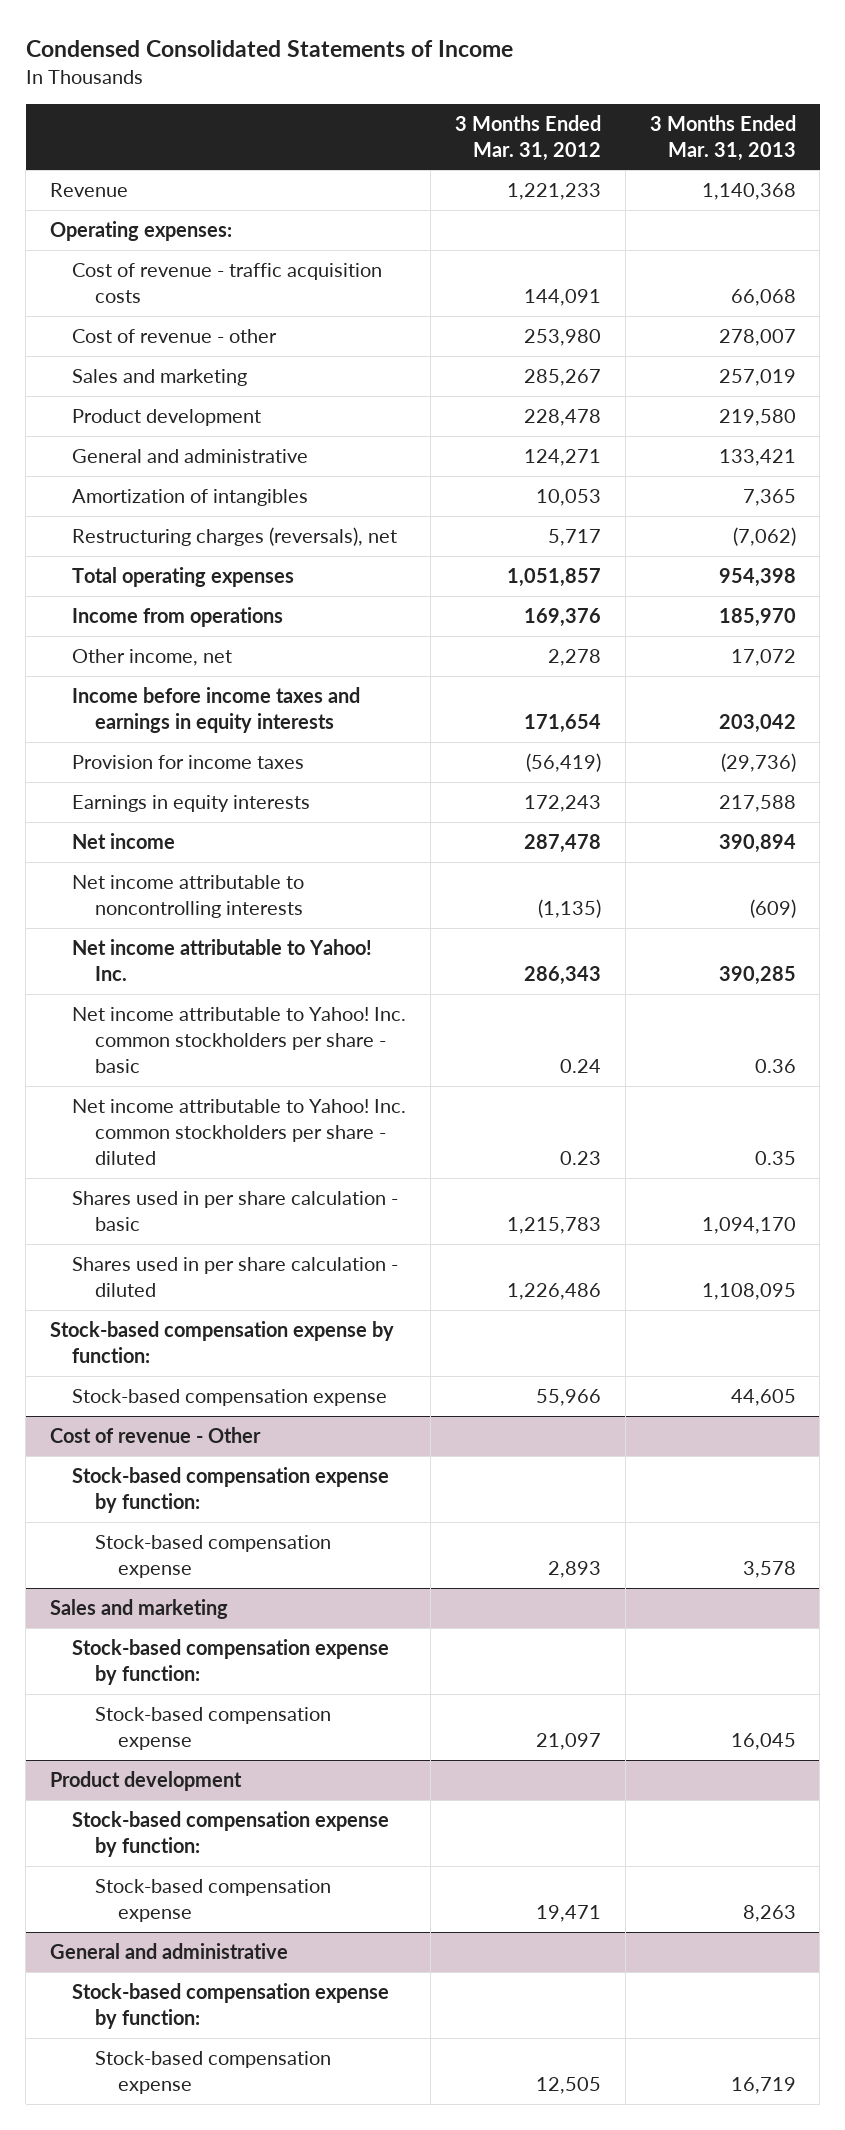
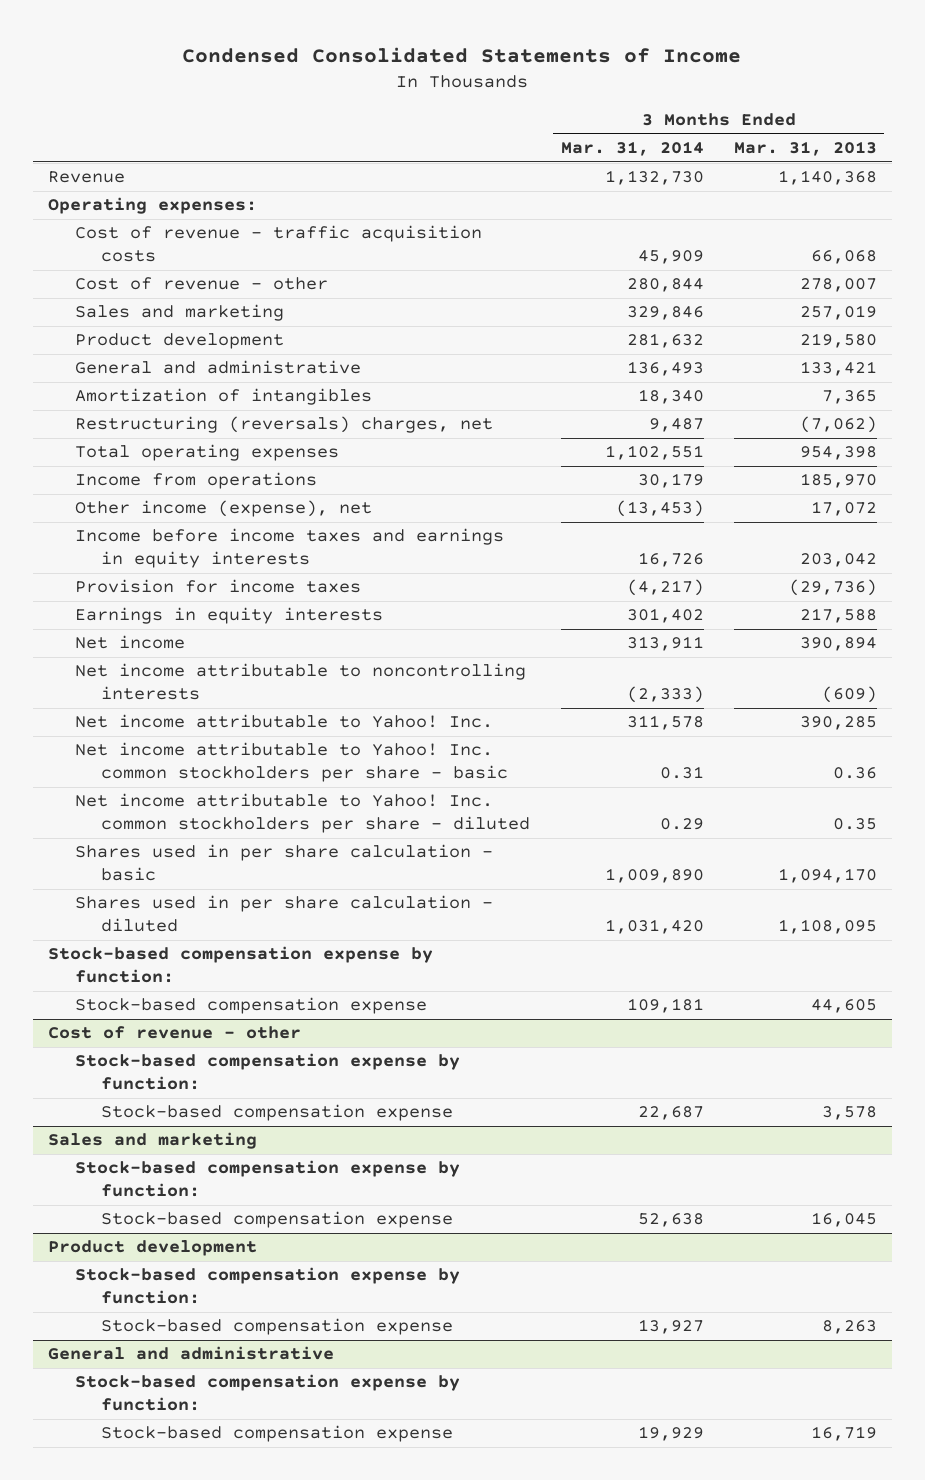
- | 3 Months Ended Mar. 31, 2012 | 3 Months Ended Mar. 31, 2013
+ | 3 Months Ended Mar. 31, 2014 | 3 Months Ended Mar. 31, 2013
- Restructuring charges (reversals), net | 5,717 | (7,062)
+ Restructuring (reversals) charges, net | 9,487 | (7,062)
- Other income, net | 2,278 | 17,072
+ Other income (expense), net | (13,453) | 17,072
- Cost of revenue - Other
+ Cost of revenue - other

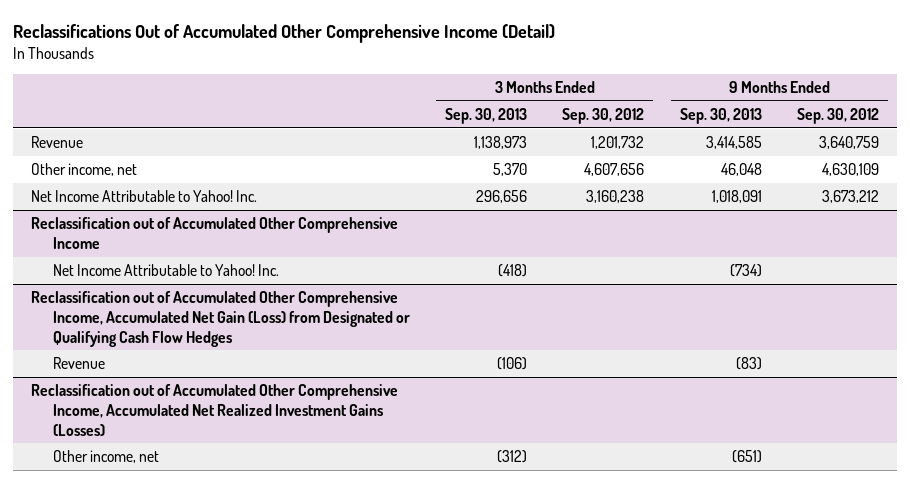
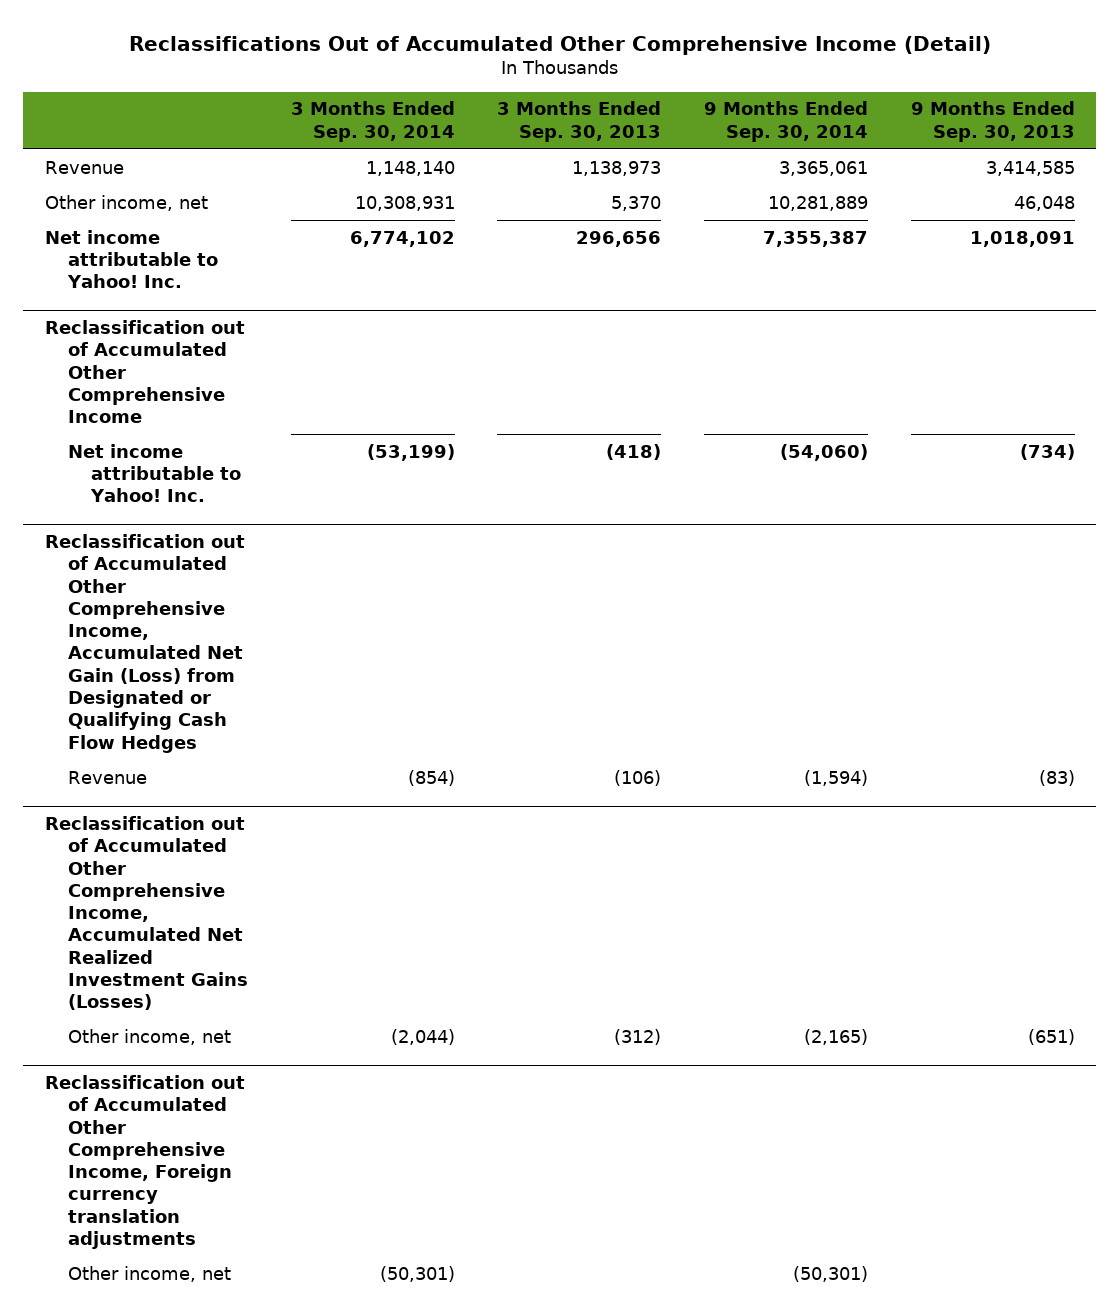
- | 3 Months Ended Sep. 30, 2013 | 3 Months Ended Sep. 30, 2012 | 9 Months Ended Sep. 30, 2013 | 9 Months Ended Sep. 30, 2012
+ | 3 Months Ended Sep. 30, 2014 | 3 Months Ended Sep. 30, 2013 | 9 Months Ended Sep. 30, 2014 | 9 Months Ended Sep. 30, 2013
- Net Income Attributable to Yahoo! Inc. | 296,656 | 3,160,238 | 1,018,091 | 3,673,212
+ Net income attributable to Yahoo! Inc. | 6,774,102 | 296,656 | 7,355,387 | 1,018,091
@ Reclassification out of Accumulated Other Comprehensive Income
- Net Income Attributable to Yahoo! Inc. | (418) | | (734) |
+ Net income attributable to Yahoo! Inc. | (53,199) | (418) | (54,060) | (734)
+ Reclassification out of Accumulated Other Comprehensive Income, Foreign currency translation adjustments
+ Other income, net | (50,301) | | (50,301) |

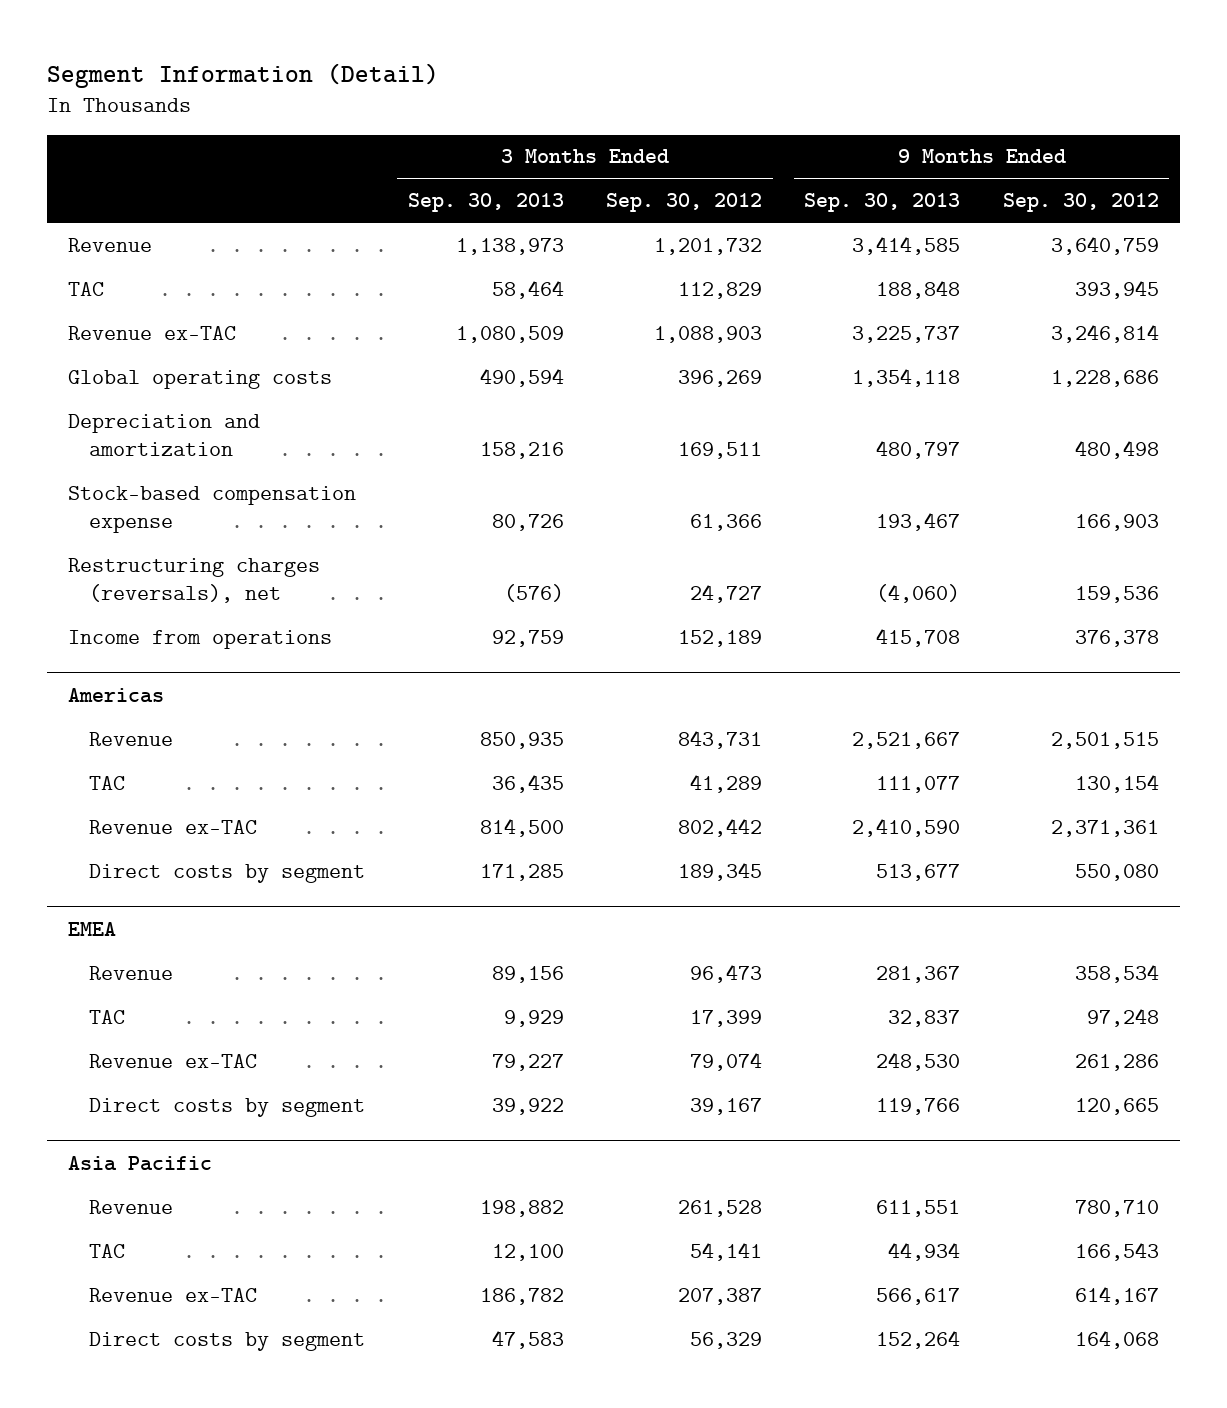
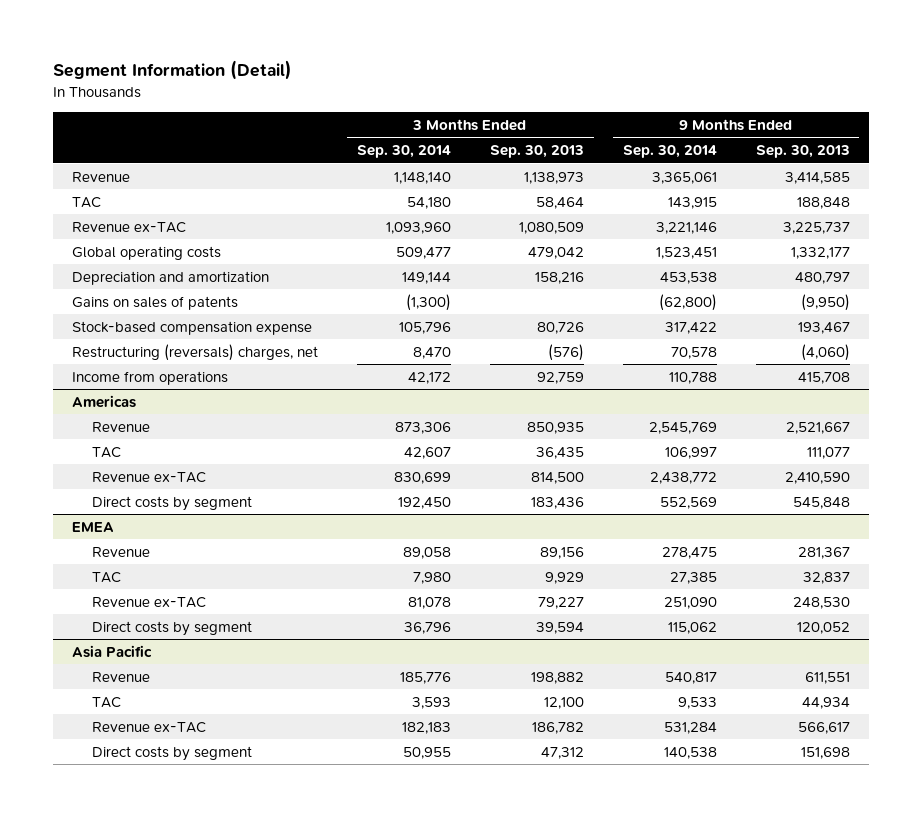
- | 3 Months Ended Sep. 30, 2013 | 3 Months Ended Sep. 30, 2012 | 9 Months Ended Sep. 30, 2013 | 9 Months Ended Sep. 30, 2012
+ | 3 Months Ended Sep. 30, 2014 | 3 Months Ended Sep. 30, 2013 | 9 Months Ended Sep. 30, 2014 | 9 Months Ended Sep. 30, 2013
- Global operating costs | 490,594 | 396,269 | 1,354,118 | 1,228,686
+ Global operating costs | 509,477 | 479,042 | 1,523,451 | 1,332,177
+ Gains on sales of patents | (1,300) | | (62,800) | (9,950)
- Restructuring charges (reversals), net | (576) | 24,727 | (4,060) | 159,536
+ Restructuring (reversals) charges, net | 8,470 | (576) | 70,578 | (4,060)
@ Americas
- Direct costs by segment | 171,285 | 189,345 | 513,677 | 550,080
+ Direct costs by segment | 192,450 | 183,436 | 552,569 | 545,848
@ EMEA
- Direct costs by segment | 39,922 | 39,167 | 119,766 | 120,665
+ Direct costs by segment | 36,796 | 39,594 | 115,062 | 120,052
@ Asia Pacific
- Direct costs by segment | 47,583 | 56,329 | 152,264 | 164,068
+ Direct costs by segment | 50,955 | 47,312 | 140,538 | 151,698

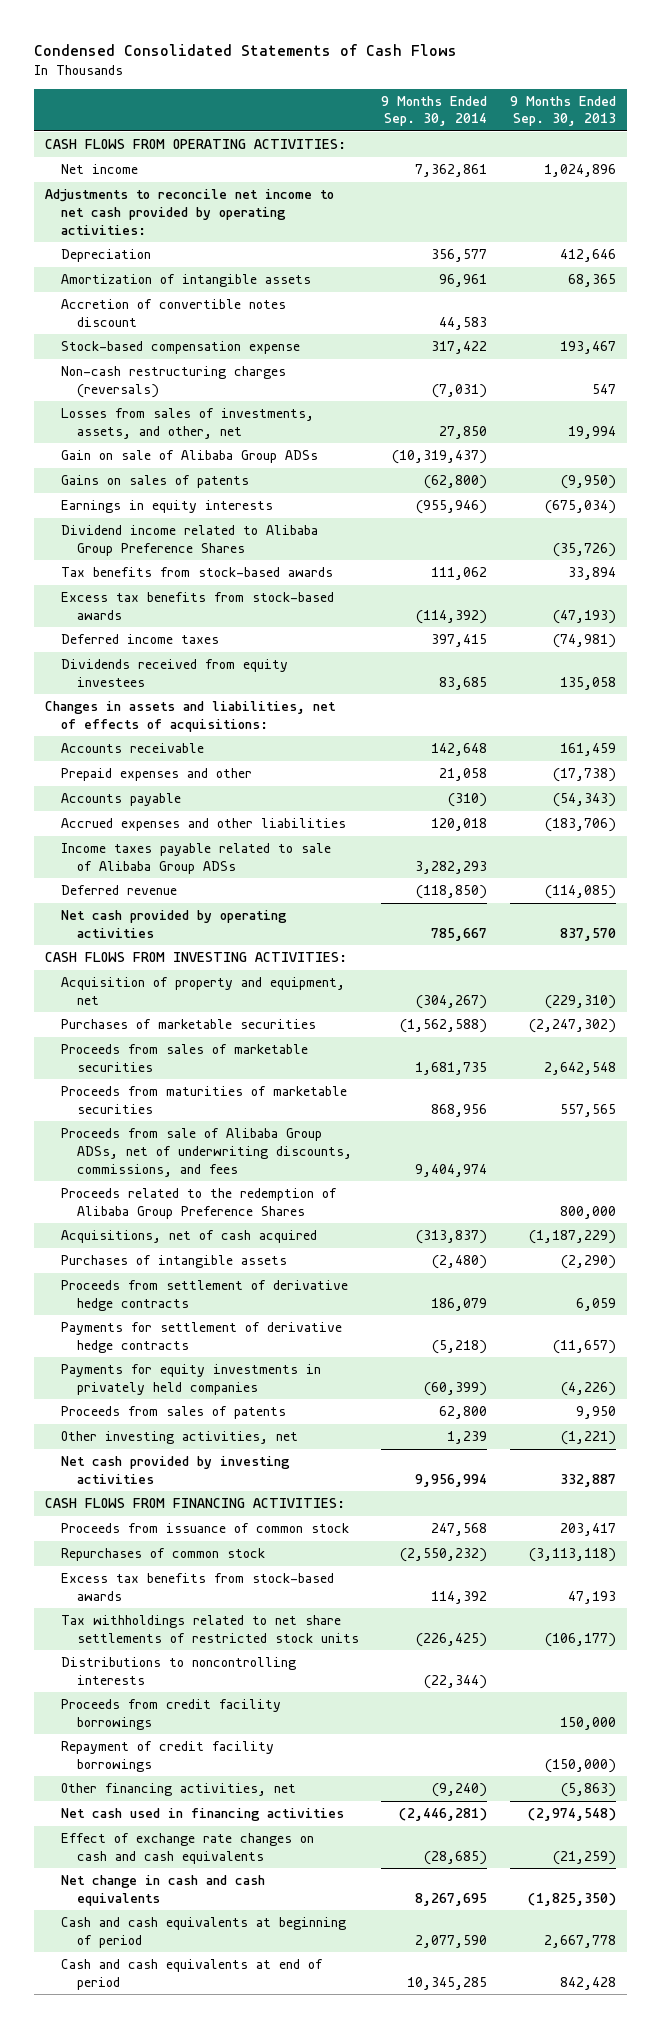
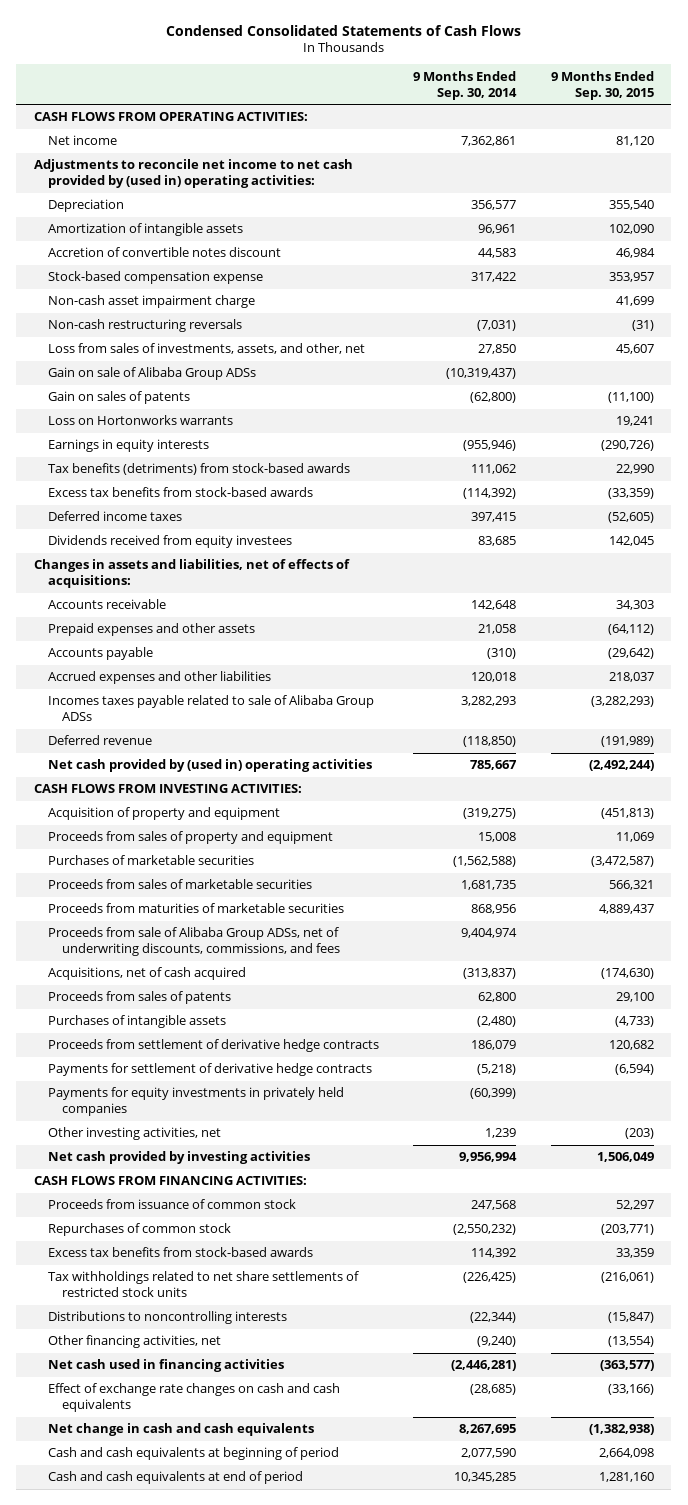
- | 9 Months Ended Sep. 30, 2014 | 9 Months Ended Sep. 30, 2013
+ | 9 Months Ended Sep. 30, 2014 | 9 Months Ended Sep. 30, 2015
- Adjustments to reconcile net income to net cash provided by operating activities:
+ Adjustments to reconcile net income to net cash provided by (used in) operating activities:
- Non-cash restructuring charges (reversals) | (7,031) | 547
- Losses from sales of investments, assets, and other, net | 27,850 | 19,994
+ Non-cash asset impairment charge | | 41,699
+ Non-cash restructuring reversals | (7,031) | (31)
+ Loss from sales of investments, assets, and other, net | 27,850 | 45,607
- Gains on sales of patents | (62,800) | (9,950)
+ Gain on sales of patents | (62,800) | (11,100)
+ Loss on Hortonworks warrants | | 19,241
- Dividend income related to Alibaba Group Preference Shares | | (35,726)
- Tax benefits from stock-based awards | 111,062 | 33,894
+ Tax benefits (detriments) from stock-based awards | 111,062 | 22,990
- Prepaid expenses and other | 21,058 | (17,738)
+ Prepaid expenses and other assets | 21,058 | (64,112)
- Income taxes payable related to sale of Alibaba Group ADSs | 3,282,293 |
+ Incomes taxes payable related to sale of Alibaba Group ADSs | 3,282,293 | (3,282,293)
- Net cash provided by operating activities | 785,667 | 837,570
+ Net cash provided by (used in) operating activities | 785,667 | (2,492,244)
- Acquisition of property and equipment, net | (304,267) | (229,310)
+ Acquisition of property and equipment | (319,275) | (451,813)
+ Proceeds from sales of property and equipment | 15,008 | 11,069
- Proceeds related to the redemption of Alibaba Group Preference Shares | | 800,000
moved up: Proceeds from sales of patents | 62,800 | 29,100
- Proceeds from credit facility borrowings | | 150,000
- Repayment of credit facility borrowings | | (150,000)

